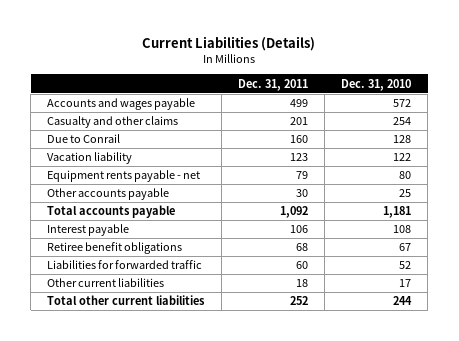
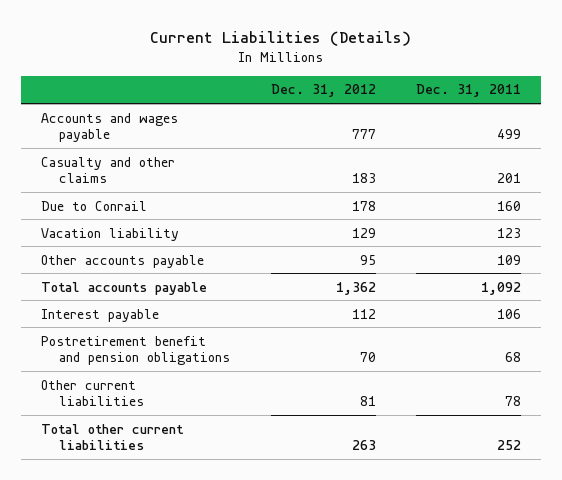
- | Dec. 31, 2011 | Dec. 31, 2010
+ | Dec. 31, 2012 | Dec. 31, 2011
- Equipment rents payable - net | 79 | 80
- Other accounts payable | 30 | 25
+ Other accounts payable | 95 | 109
- Retiree benefit obligations | 68 | 67
- Liabilities for forwarded traffic | 60 | 52
- Other current liabilities | 18 | 17
+ Postretirement benefit and pension obligations | 70 | 68
+ Other current liabilities | 81 | 78

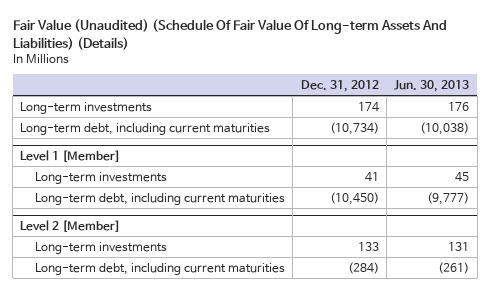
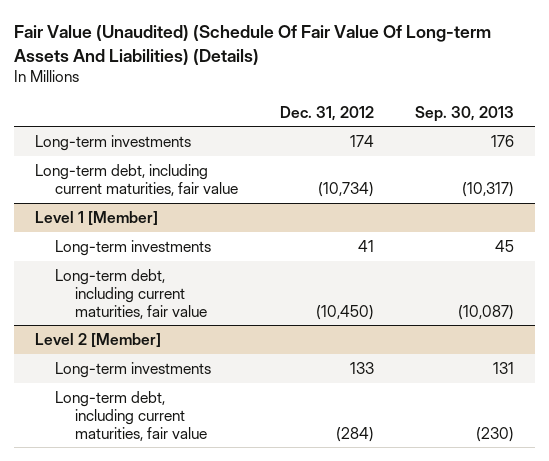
- | Dec. 31, 2012 | Jun. 30, 2013
+ | Dec. 31, 2012 | Sep. 30, 2013
- Long-term debt, including current maturities | (10,734) | (10,038)
+ Long-term debt, including current maturities, fair value | (10,734) | (10,317)
@ Level 1 [Member]
- Long-term debt, including current maturities | (10,450) | (9,777)
+ Long-term debt, including current maturities, fair value | (10,450) | (10,087)
@ Level 2 [Member]
- Long-term debt, including current maturities | (284) | (261)
+ Long-term debt, including current maturities, fair value | (284) | (230)

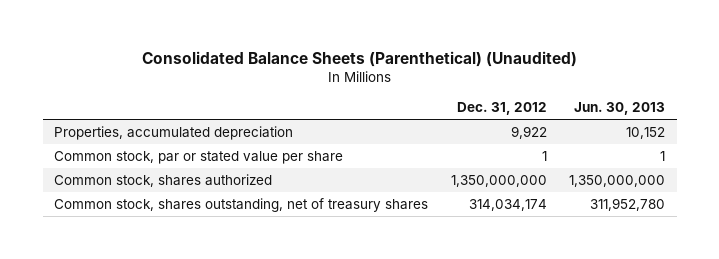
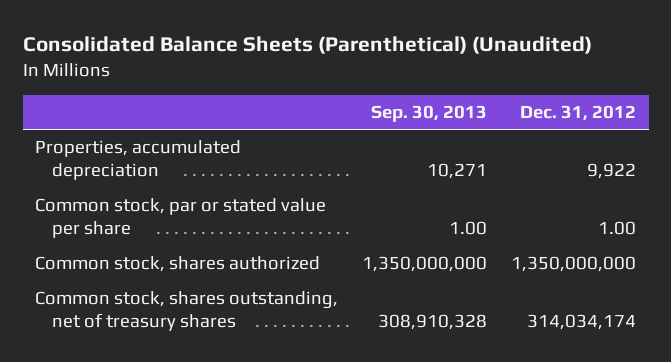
- | Dec. 31, 2012 | Jun. 30, 2013
+ | Sep. 30, 2013 | Dec. 31, 2012
- Common stock, par or stated value per share | 1 | 1
+ Common stock, par or stated value per share | 1.00 | 1.00

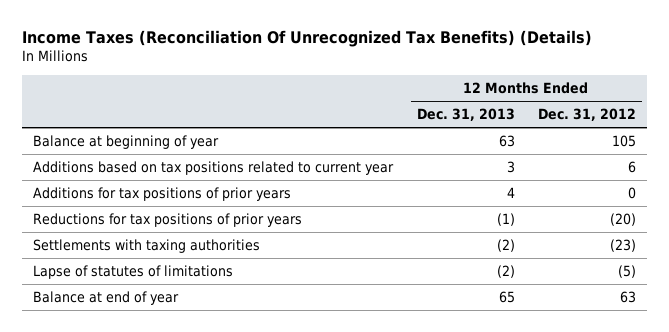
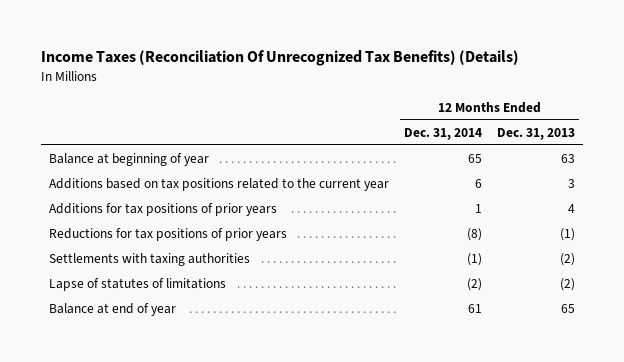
- | 12 Months Ended Dec. 31, 2013 | 12 Months Ended Dec. 31, 2012
+ | 12 Months Ended Dec. 31, 2014 | 12 Months Ended Dec. 31, 2013
- Additions based on tax positions related to current year | 3 | 6
+ Additions based on tax positions related to the current year | 6 | 3

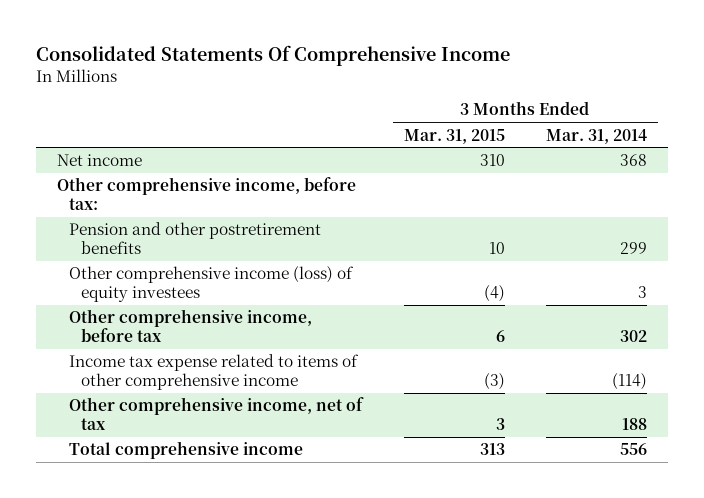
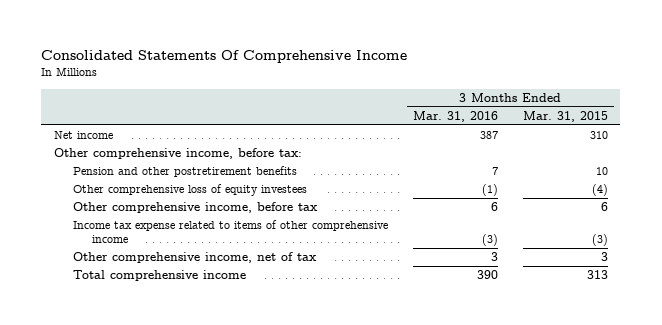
- | 3 Months Ended Mar. 31, 2015 | 3 Months Ended Mar. 31, 2014
+ | 3 Months Ended Mar. 31, 2016 | 3 Months Ended Mar. 31, 2015
- Other comprehensive income (loss) of equity investees | (4) | 3
+ Other comprehensive loss of equity investees | (1) | (4)

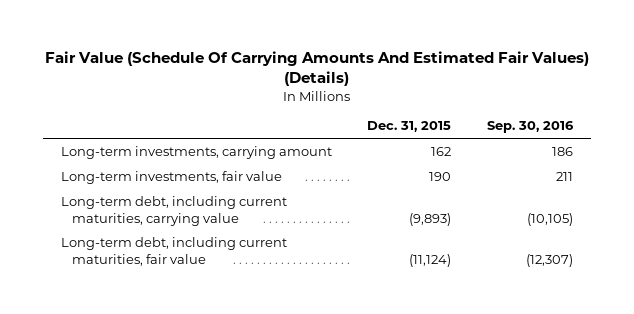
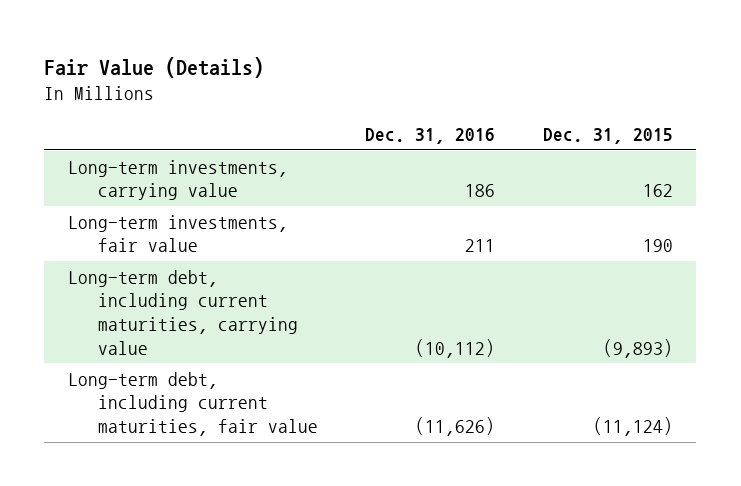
- Fair Value (Schedule Of Carrying Amounts And Estimated Fair Values) (Details)
+ Fair Value (Details)
- | Dec. 31, 2015 | Sep. 30, 2016
+ | Dec. 31, 2016 | Dec. 31, 2015
- Long-term investments, carrying amount | 162 | 186
+ Long-term investments, carrying value | 186 | 162

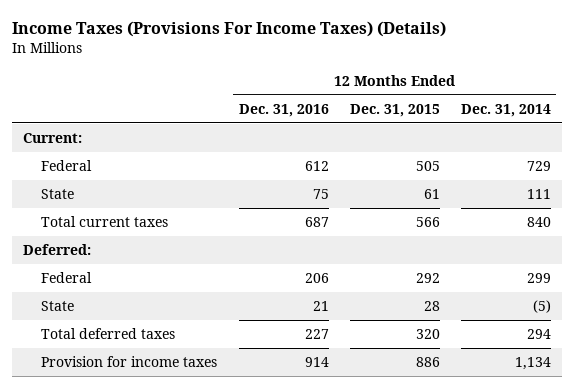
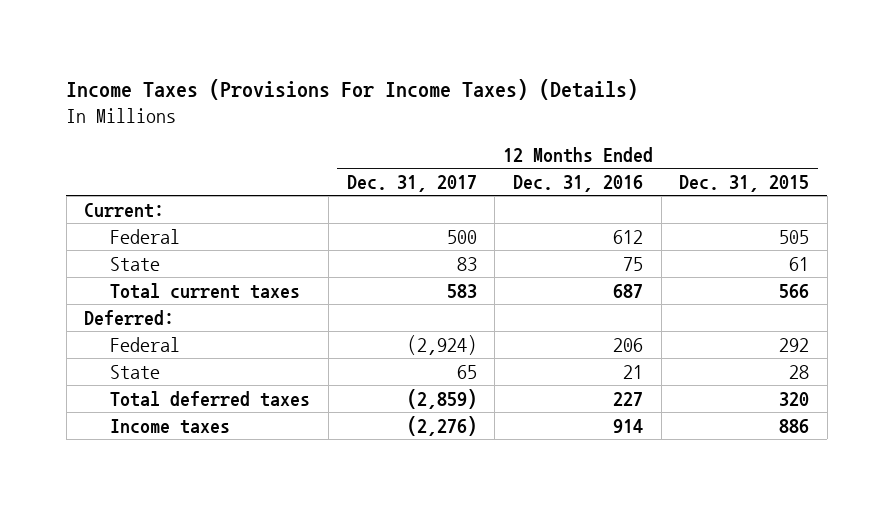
- | 12 Months Ended Dec. 31, 2016 | 12 Months Ended Dec. 31, 2015 | 12 Months Ended Dec. 31, 2014
+ | 12 Months Ended Dec. 31, 2017 | 12 Months Ended Dec. 31, 2016 | 12 Months Ended Dec. 31, 2015
- Provision for income taxes | 914 | 886 | 1,134
+ Income taxes | (2,276) | 914 | 886

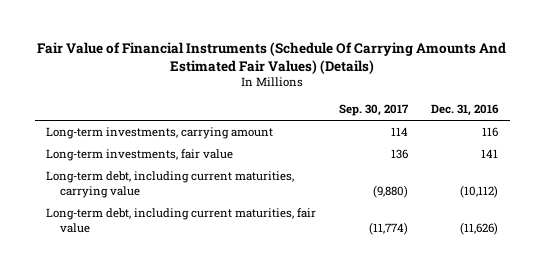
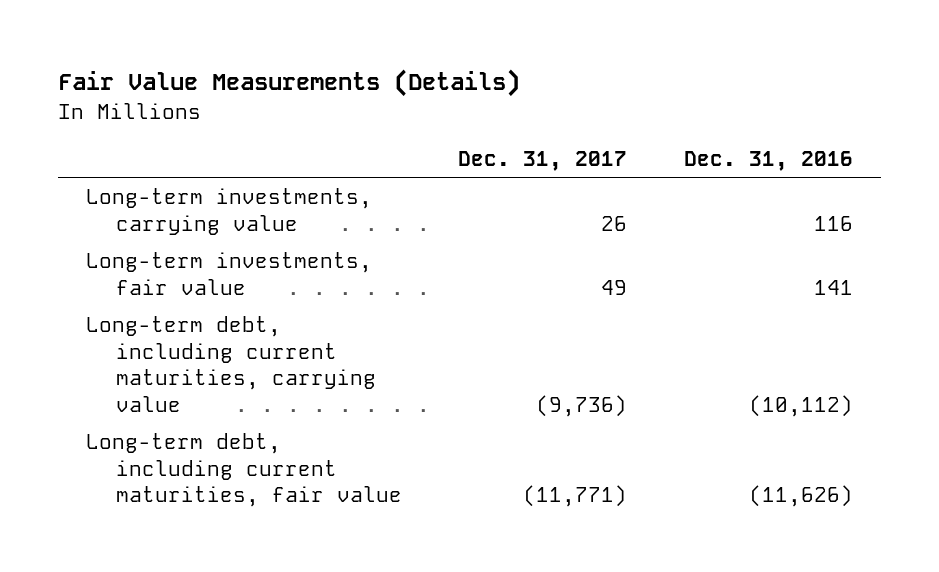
- Fair Value of Financial Instruments (Schedule Of Carrying Amounts And Estimated Fair Values) (Details)
+ Fair Value Measurements (Details)
- | Sep. 30, 2017 | Dec. 31, 2016
+ | Dec. 31, 2017 | Dec. 31, 2016
- Long-term investments, carrying amount | 114 | 116
+ Long-term investments, carrying value | 26 | 116

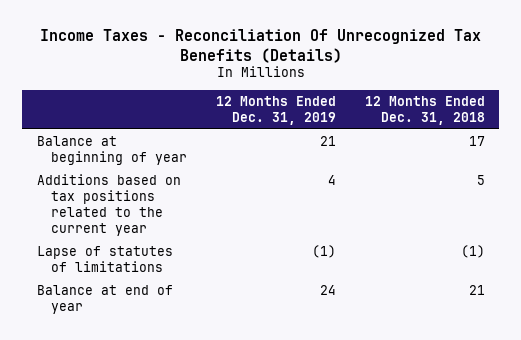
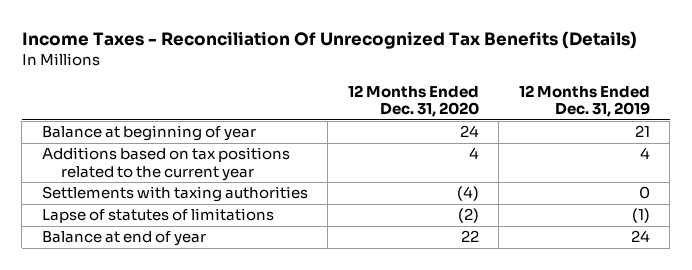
- | 12 Months Ended Dec. 31, 2019 | 12 Months Ended Dec. 31, 2018
+ | 12 Months Ended Dec. 31, 2020 | 12 Months Ended Dec. 31, 2019
+ Settlements with taxing authorities | (4) | 0

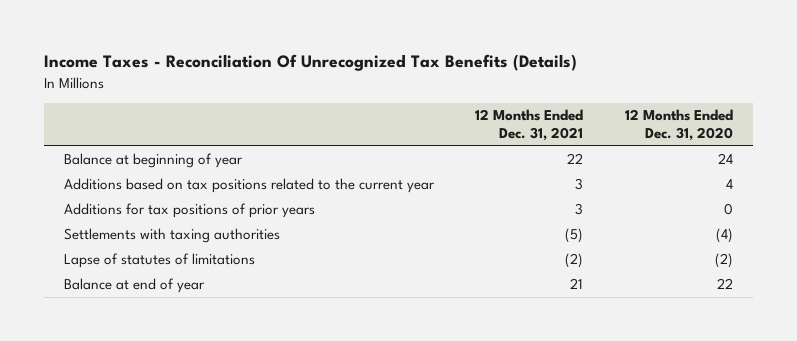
- | 12 Months Ended Dec. 31, 2020 | 12 Months Ended Dec. 31, 2019
+ | 12 Months Ended Dec. 31, 2021 | 12 Months Ended Dec. 31, 2020
+ Additions for tax positions of prior years | 3 | 0

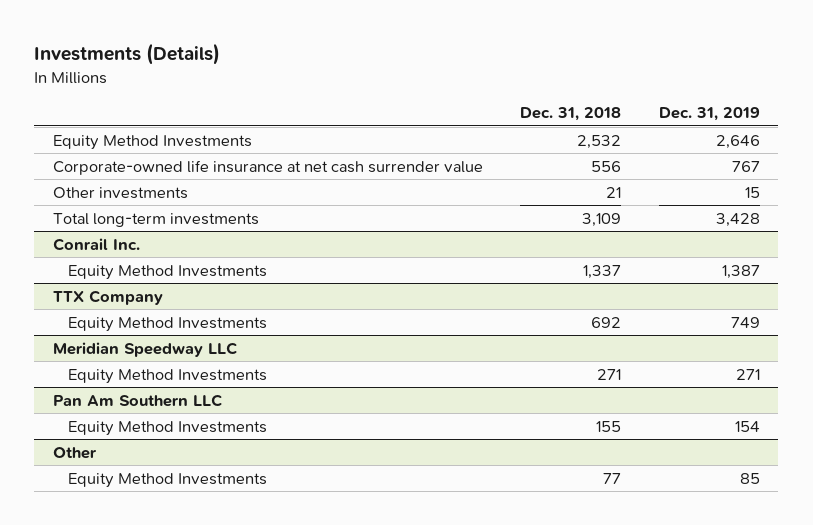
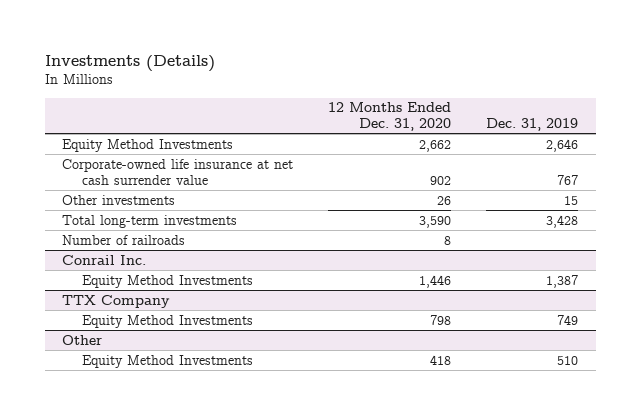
- | Dec. 31, 2018 | Dec. 31, 2019
+ | 12 Months Ended Dec. 31, 2020 | Dec. 31, 2019
+ Number of railroads | 8 |
- Meridian Speedway LLC
- Equity Method Investments | 271 | 271
- Pan Am Southern LLC
- Equity Method Investments | 155 | 154
@ Other
- Equity Method Investments | 77 | 85
+ Equity Method Investments | 418 | 510

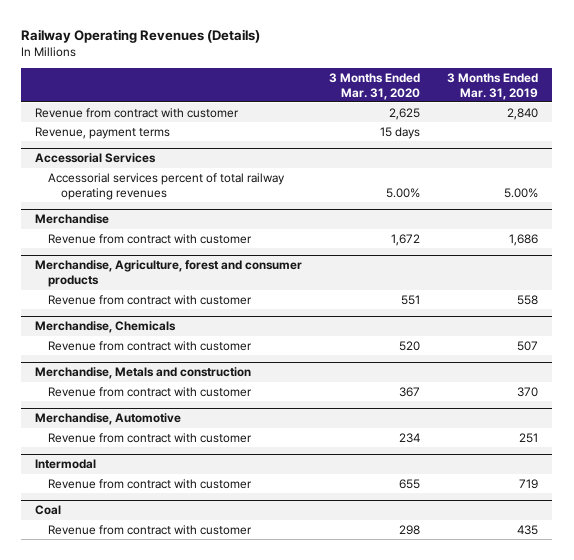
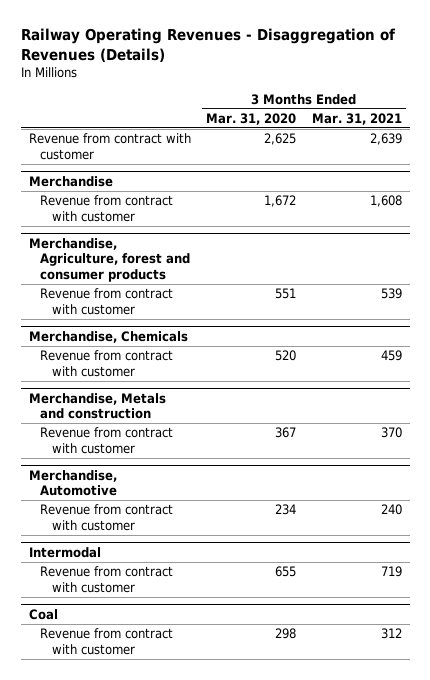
- Railway Operating Revenues (Details)
+ Railway Operating Revenues - Disaggregation of Revenues (Details)
- | 3 Months Ended Mar. 31, 2020 | 3 Months Ended Mar. 31, 2019
+ | 3 Months Ended Mar. 31, 2020 | 3 Months Ended Mar. 31, 2021
- Revenue, payment terms | 15 days |
- Accessorial Services
- Accessorial services percent of total railway operating revenues | 5.00% | 5.00%

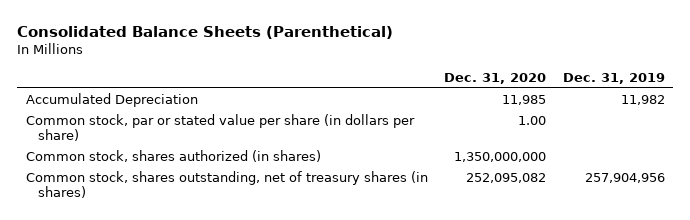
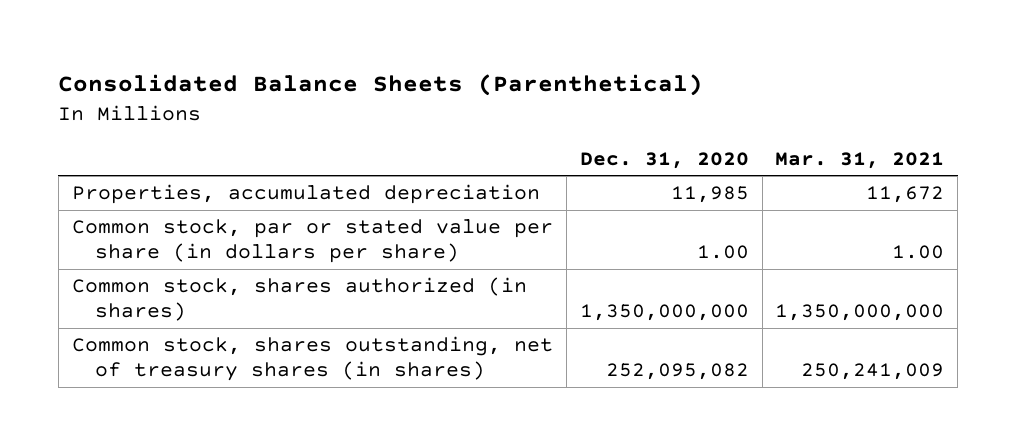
- | Dec. 31, 2020 | Dec. 31, 2019
+ | Dec. 31, 2020 | Mar. 31, 2021
- Accumulated Depreciation | 11,985 | 11,982
+ Properties, accumulated depreciation | 11,985 | 11,672

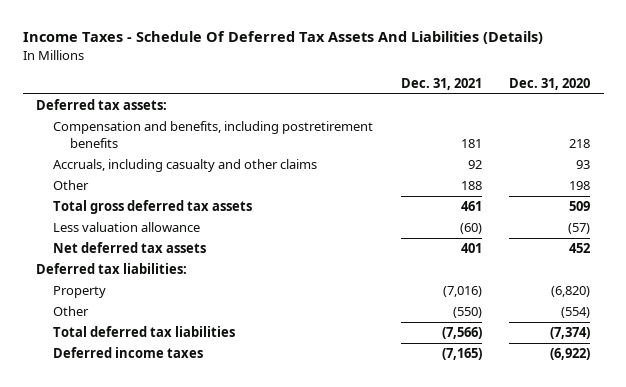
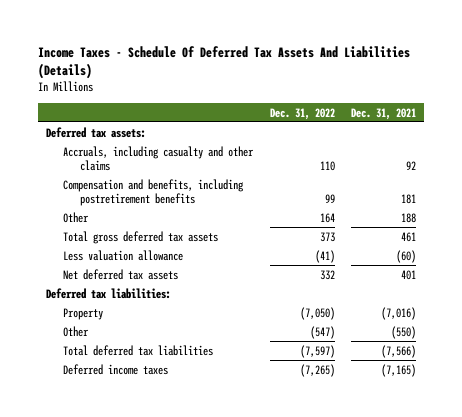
- | Dec. 31, 2021 | Dec. 31, 2020
+ | Dec. 31, 2022 | Dec. 31, 2021
moved down: Compensation and benefits, including postretirement benefits | 99 | 181

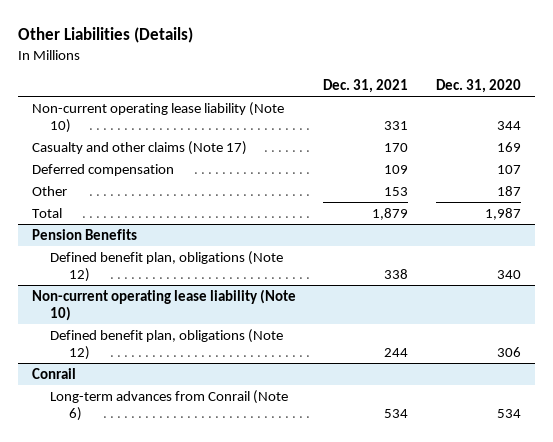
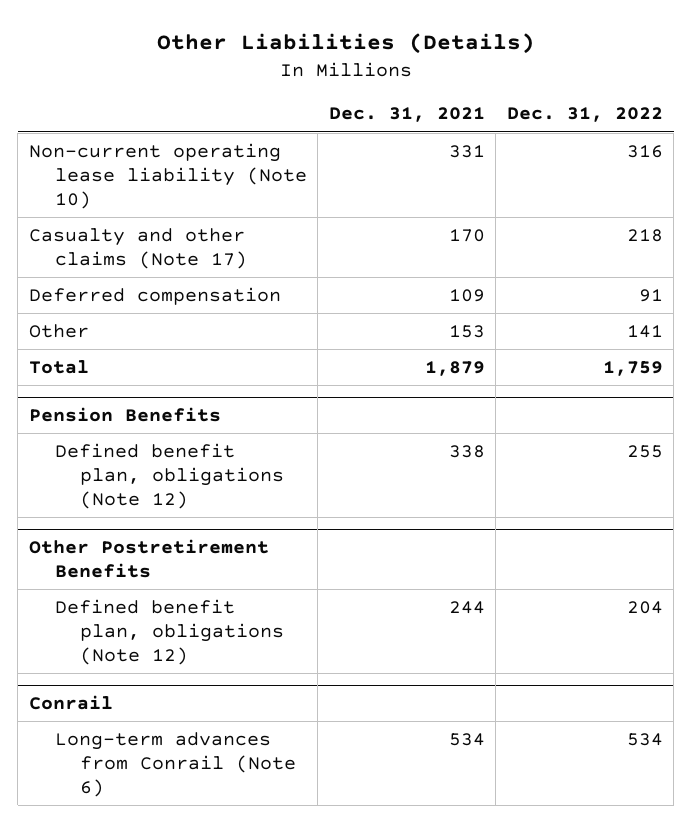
- | Dec. 31, 2021 | Dec. 31, 2020
+ | Dec. 31, 2021 | Dec. 31, 2022
- Non-current operating lease liability (Note 10)
+ Other Postretirement Benefits

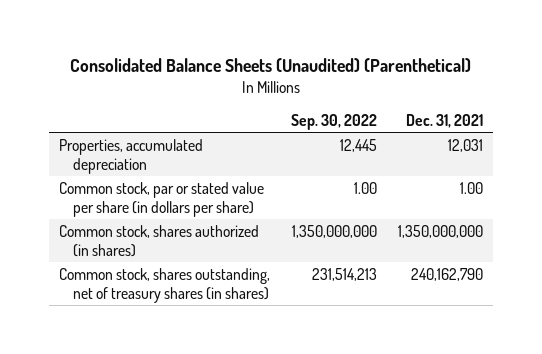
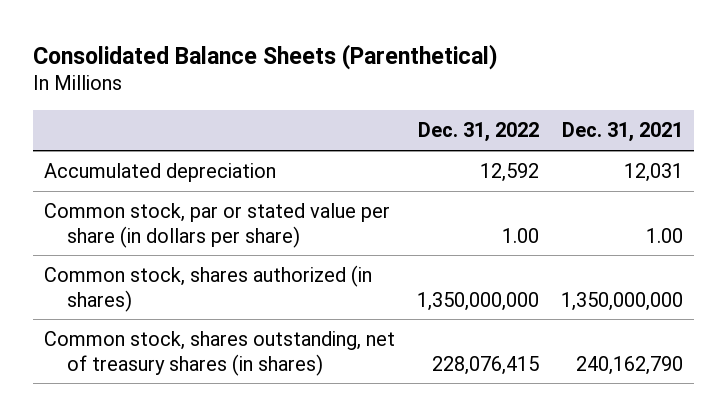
- Consolidated Balance Sheets (Unaudited) (Parenthetical)
+ Consolidated Balance Sheets (Parenthetical)
- | Sep. 30, 2022 | Dec. 31, 2021
+ | Dec. 31, 2022 | Dec. 31, 2021
- Properties, accumulated depreciation | 12,445 | 12,031
+ Accumulated depreciation | 12,592 | 12,031

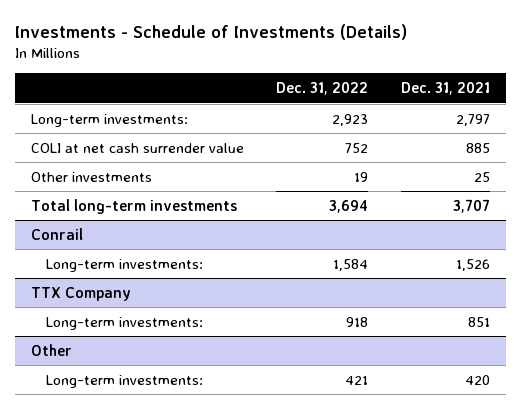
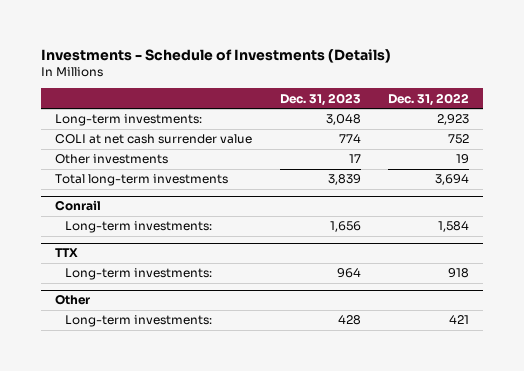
- | Dec. 31, 2022 | Dec. 31, 2021
+ | Dec. 31, 2023 | Dec. 31, 2022
- TTX Company
+ TTX

